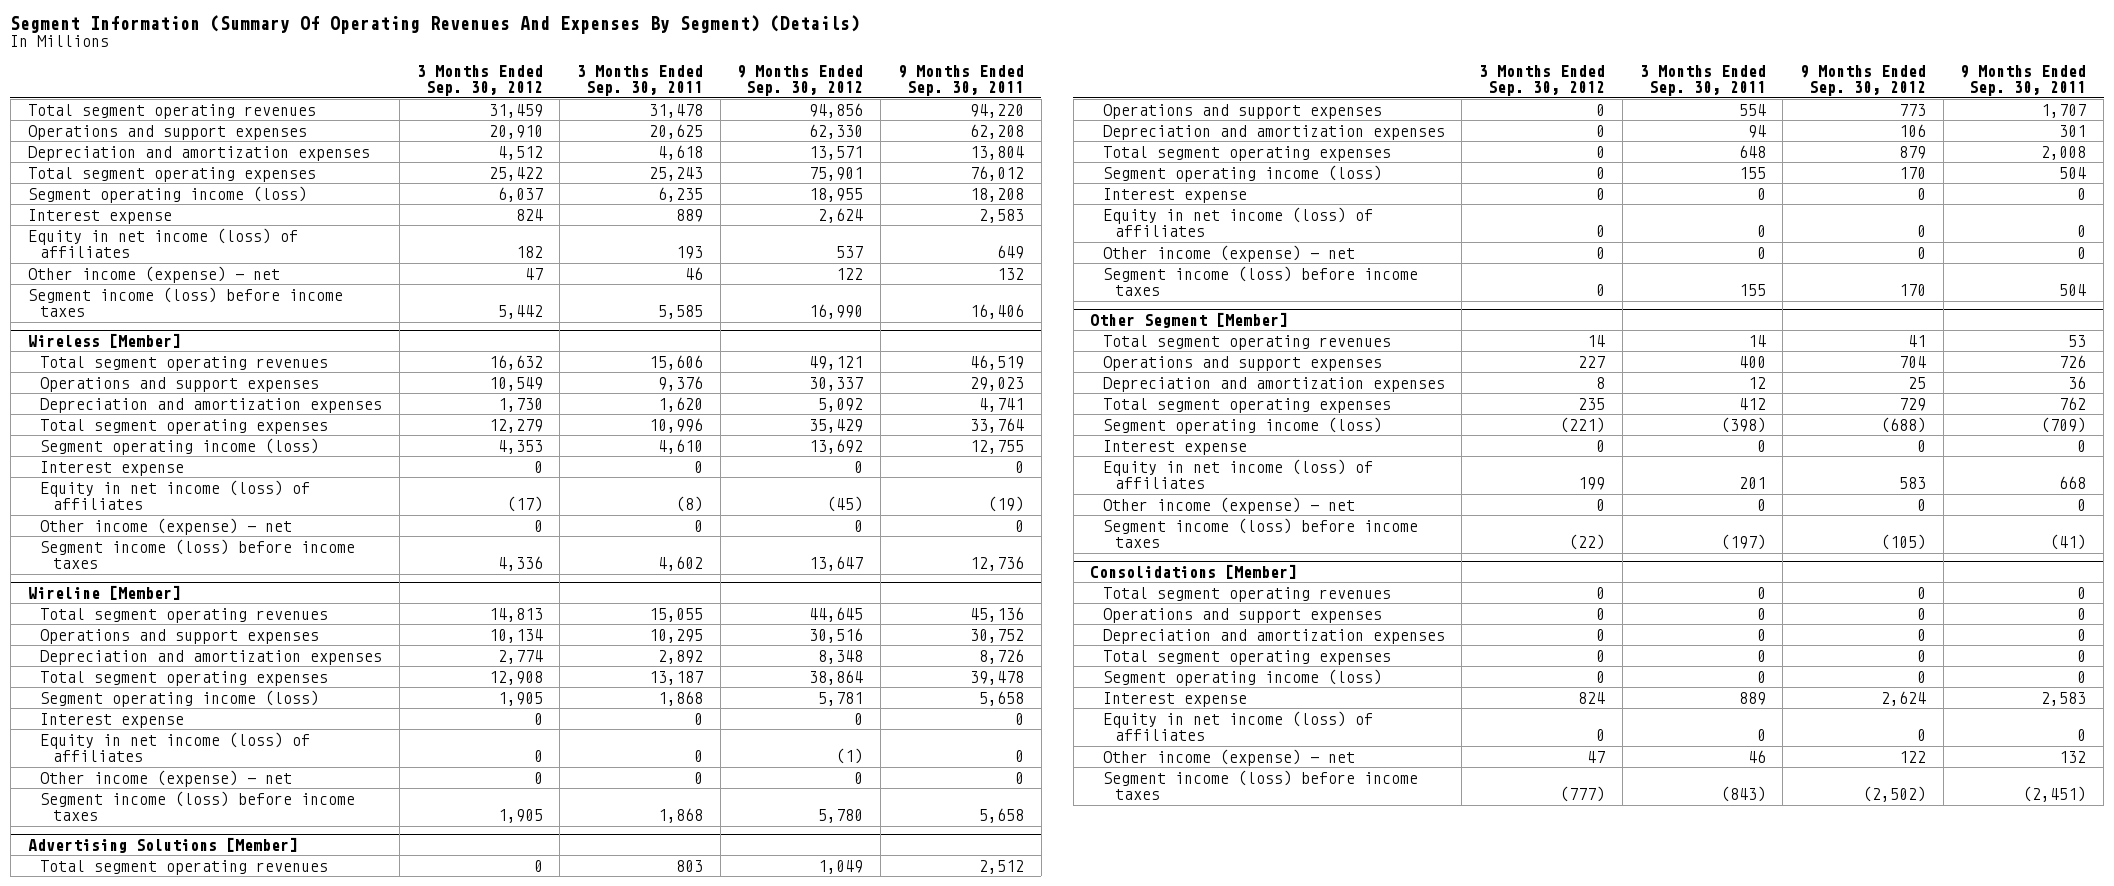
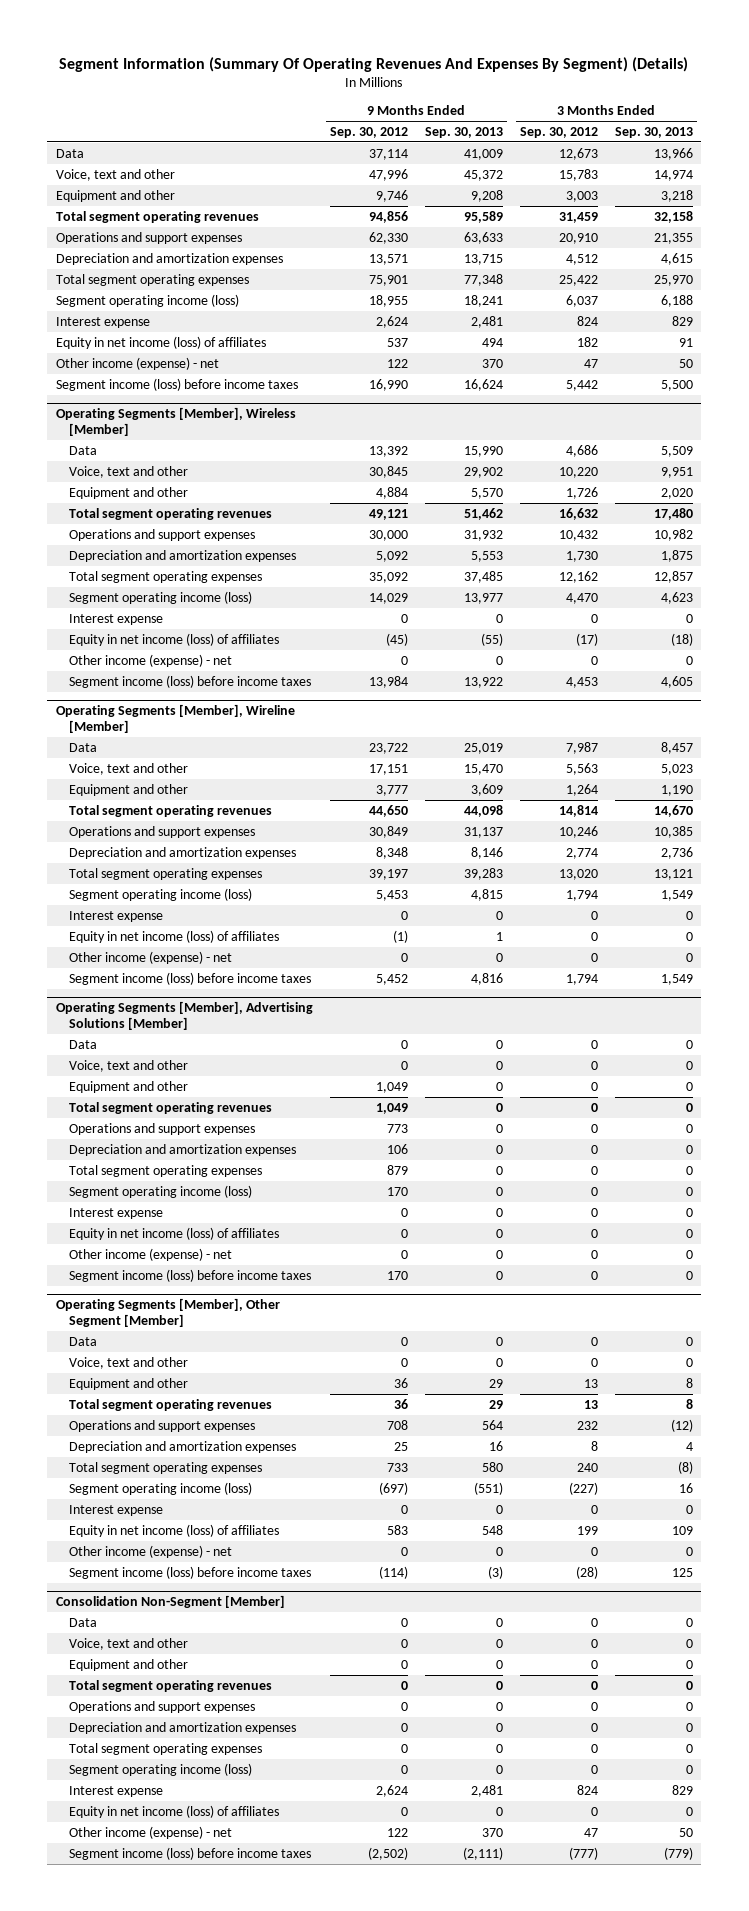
- | 3 Months Ended Sep. 30, 2012 | 3 Months Ended Sep. 30, 2011 | 9 Months Ended Sep. 30, 2012 | 9 Months Ended Sep. 30, 2011
+ | 9 Months Ended Sep. 30, 2012 | 9 Months Ended Sep. 30, 2013 | 3 Months Ended Sep. 30, 2012 | 3 Months Ended Sep. 30, 2013
+ Data | 37,114 | 41,009 | 12,673 | 13,966
+ Voice, text and other | 47,996 | 45,372 | 15,783 | 14,974
+ Equipment and other | 9,746 | 9,208 | 3,003 | 3,218
- Wireless [Member]
+ Operating Segments [Member], Wireless [Member]
+ Data | 13,392 | 15,990 | 4,686 | 5,509
+ Voice, text and other | 30,845 | 29,902 | 10,220 | 9,951
+ Equipment and other | 4,884 | 5,570 | 1,726 | 2,020
- Operations and support expenses | 10,549 | 9,376 | 30,337 | 29,023
+ Operations and support expenses | 30,000 | 31,932 | 10,432 | 10,982
- Total segment operating expenses | 12,279 | 10,996 | 35,429 | 33,764
- Segment operating income (loss) | 4,353 | 4,610 | 13,692 | 12,755
+ Total segment operating expenses | 35,092 | 37,485 | 12,162 | 12,857
+ Segment operating income (loss) | 14,029 | 13,977 | 4,470 | 4,623
- Segment income (loss) before income taxes | 4,336 | 4,602 | 13,647 | 12,736
- Wireline [Member]
- Total segment operating revenues | 14,813 | 15,055 | 44,645 | 45,136
- Operations and support expenses | 10,134 | 10,295 | 30,516 | 30,752
+ Segment income (loss) before income taxes | 13,984 | 13,922 | 4,453 | 4,605
+ Operating Segments [Member], Wireline [Member]
+ Data | 23,722 | 25,019 | 7,987 | 8,457
+ Voice, text and other | 17,151 | 15,470 | 5,563 | 5,023
+ Equipment and other | 3,777 | 3,609 | 1,264 | 1,190
+ Total segment operating revenues | 44,650 | 44,098 | 14,814 | 14,670
+ Operations and support expenses | 30,849 | 31,137 | 10,246 | 10,385
- Total segment operating expenses | 12,908 | 13,187 | 38,864 | 39,478
- Segment operating income (loss) | 1,905 | 1,868 | 5,781 | 5,658
+ Total segment operating expenses | 39,197 | 39,283 | 13,020 | 13,121
+ Segment operating income (loss) | 5,453 | 4,815 | 1,794 | 1,549
- Segment income (loss) before income taxes | 1,905 | 1,868 | 5,780 | 5,658
- Advertising Solutions [Member]
+ Segment income (loss) before income taxes | 5,452 | 4,816 | 1,794 | 1,549
+ Operating Segments [Member], Advertising Solutions [Member]
+ Data | 0 | 0 | 0 | 0
+ Voice, text and other | 0 | 0 | 0 | 0
+ Equipment and other | 1,049 | 0 | 0 | 0
- Other Segment [Member]
- Total segment operating revenues | 14 | 14 | 41 | 53
- Operations and support expenses | 227 | 400 | 704 | 726
+ Operating Segments [Member], Other Segment [Member]
+ Data | 0 | 0 | 0 | 0
+ Voice, text and other | 0 | 0 | 0 | 0
+ Equipment and other | 36 | 29 | 13 | 8
+ Total segment operating revenues | 36 | 29 | 13 | 8
+ Operations and support expenses | 708 | 564 | 232 | (12)
- Total segment operating expenses | 235 | 412 | 729 | 762
- Segment operating income (loss) | (221) | (398) | (688) | (709)
+ Total segment operating expenses | 733 | 580 | 240 | (8)
+ Segment operating income (loss) | (697) | (551) | (227) | 16
- Segment income (loss) before income taxes | (22) | (197) | (105) | (41)
- Consolidations [Member]
+ Segment income (loss) before income taxes | (114) | (3) | (28) | 125
+ Consolidation Non-Segment [Member]
+ Data | 0 | 0 | 0 | 0
+ Voice, text and other | 0 | 0 | 0 | 0
+ Equipment and other | 0 | 0 | 0 | 0

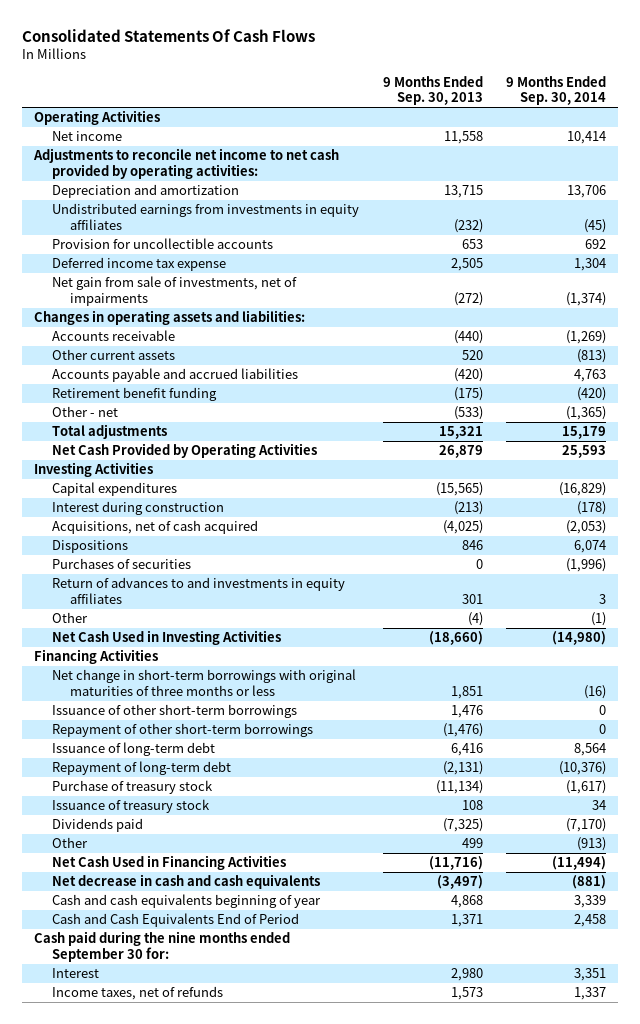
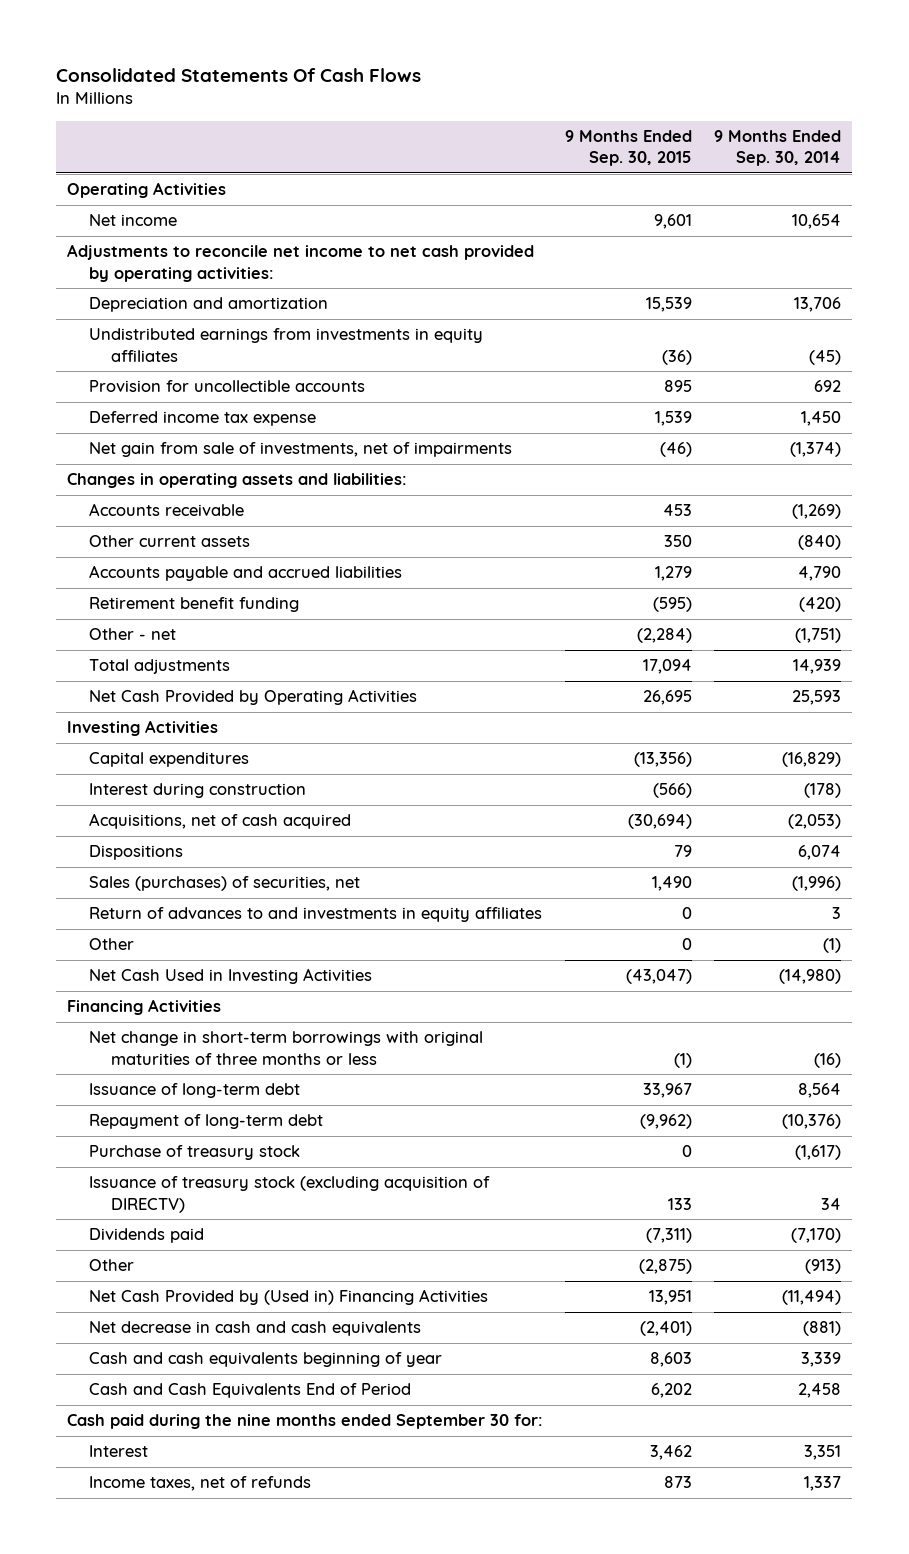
- | 9 Months Ended Sep. 30, 2013 | 9 Months Ended Sep. 30, 2014
+ | 9 Months Ended Sep. 30, 2015 | 9 Months Ended Sep. 30, 2014
- Net income | 11,558 | 10,414
+ Net income | 9,601 | 10,654
- Deferred income tax expense | 2,505 | 1,304
+ Deferred income tax expense | 1,539 | 1,450
- Other current assets | 520 | (813)
- Accounts payable and accrued liabilities | (420) | 4,763
+ Other current assets | 350 | (840)
+ Accounts payable and accrued liabilities | 1,279 | 4,790
- Other - net | (533) | (1,365)
- Total adjustments | 15,321 | 15,179
+ Other - net | (2,284) | (1,751)
+ Total adjustments | 17,094 | 14,939
- Purchases of securities | 0 | (1,996)
+ Sales (purchases) of securities, net | 1,490 | (1,996)
- Issuance of other short-term borrowings | 1,476 | 0
- Repayment of other short-term borrowings | (1,476) | 0
- Issuance of treasury stock | 108 | 34
+ Issuance of treasury stock (excluding acquisition of DIRECTV) | 133 | 34
- Net Cash Used in Financing Activities | (11,716) | (11,494)
+ Net Cash Provided by (Used in) Financing Activities | 13,951 | (11,494)

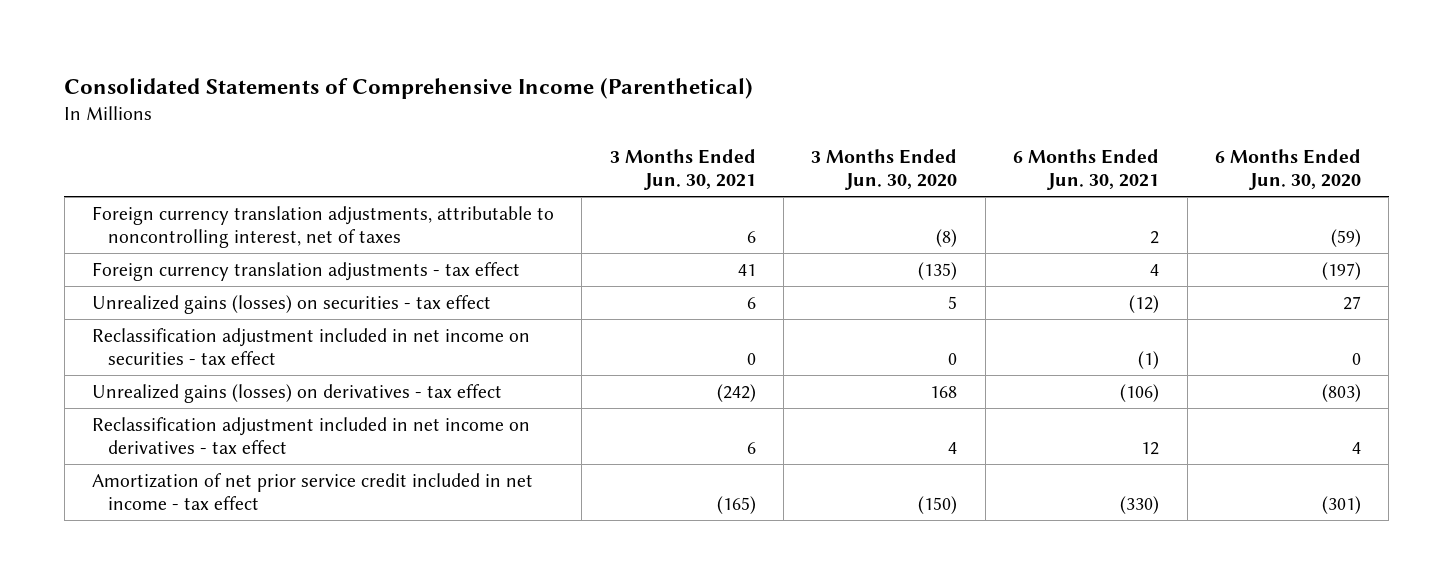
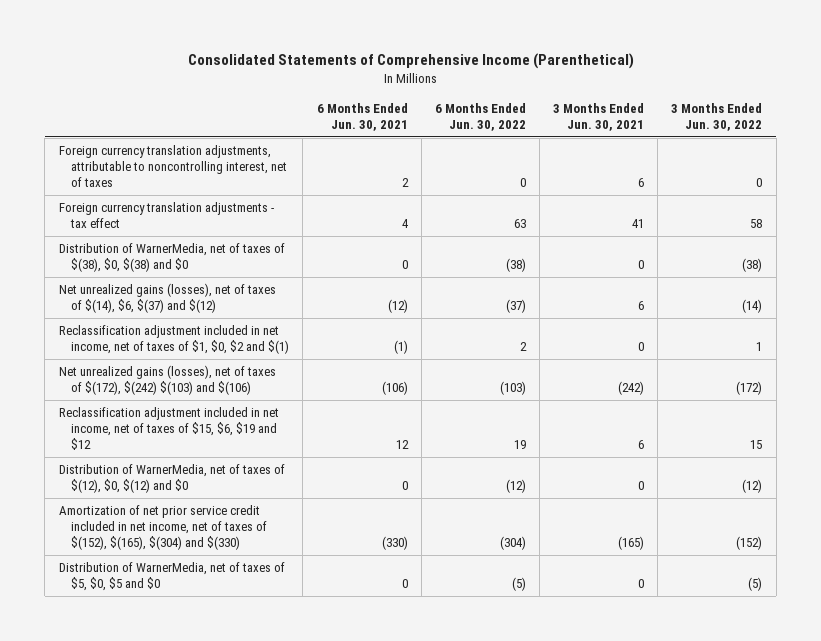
- | 3 Months Ended Jun. 30, 2021 | 3 Months Ended Jun. 30, 2020 | 6 Months Ended Jun. 30, 2021 | 6 Months Ended Jun. 30, 2020
+ | 6 Months Ended Jun. 30, 2021 | 6 Months Ended Jun. 30, 2022 | 3 Months Ended Jun. 30, 2021 | 3 Months Ended Jun. 30, 2022
- Unrealized gains (losses) on securities - tax effect | 6 | 5 | (12) | 27
- Reclassification adjustment included in net income on securities - tax effect | 0 | 0 | (1) | 0
- Unrealized gains (losses) on derivatives - tax effect | (242) | 168 | (106) | (803)
- Reclassification adjustment included in net income on derivatives - tax effect | 6 | 4 | 12 | 4
- Amortization of net prior service credit included in net income - tax effect | (165) | (150) | (330) | (301)
+ Distribution of WarnerMedia, net of taxes of $(38), $0, $(38) and $0 | 0 | (38) | 0 | (38)
+ Net unrealized gains (losses), net of taxes of $(14), $6, $(37) and $(12) | (12) | (37) | 6 | (14)
+ Reclassification adjustment included in net income, net of taxes of $1, $0, $2 and $(1) | (1) | 2 | 0 | 1
+ Net unrealized gains (losses), net of taxes of $(172), $(242) $(103) and $(106) | (106) | (103) | (242) | (172)
+ Reclassification adjustment included in net income, net of taxes of $15, $6, $19 and $12 | 12 | 19 | 6 | 15
+ Distribution of WarnerMedia, net of taxes of $(12), $0, $(12) and $0 | 0 | (12) | 0 | (12)
+ Amortization of net prior service credit included in net income, net of taxes of $(152), $(165), $(304) and $(330) | (330) | (304) | (165) | (152)
+ Distribution of WarnerMedia, net of taxes of $5, $0, $5 and $0 | 0 | (5) | 0 | (5)

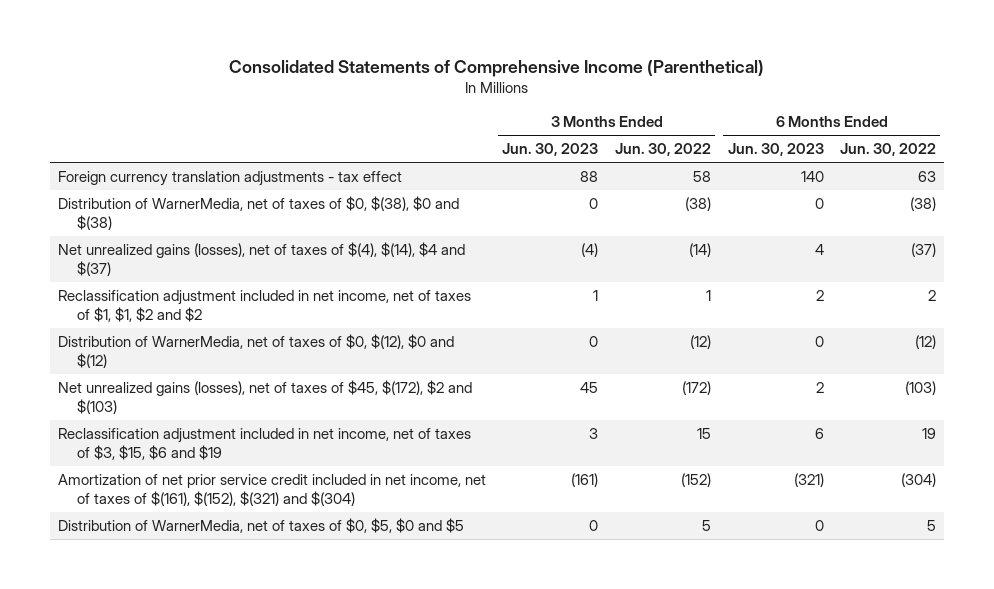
- | 6 Months Ended Jun. 30, 2021 | 6 Months Ended Jun. 30, 2022 | 3 Months Ended Jun. 30, 2021 | 3 Months Ended Jun. 30, 2022
+ | 3 Months Ended Jun. 30, 2023 | 3 Months Ended Jun. 30, 2022 | 6 Months Ended Jun. 30, 2023 | 6 Months Ended Jun. 30, 2022
- Foreign currency translation adjustments, attributable to noncontrolling interest, net of taxes | 2 | 0 | 6 | 0
- Distribution of WarnerMedia, net of taxes of $(38), $0, $(38) and $0 | 0 | (38) | 0 | (38)
- Net unrealized gains (losses), net of taxes of $(14), $6, $(37) and $(12) | (12) | (37) | 6 | (14)
- Reclassification adjustment included in net income, net of taxes of $1, $0, $2 and $(1) | (1) | 2 | 0 | 1
- Net unrealized gains (losses), net of taxes of $(172), $(242) $(103) and $(106) | (106) | (103) | (242) | (172)
- Reclassification adjustment included in net income, net of taxes of $15, $6, $19 and $12 | 12 | 19 | 6 | 15
- Distribution of WarnerMedia, net of taxes of $(12), $0, $(12) and $0 | 0 | (12) | 0 | (12)
- Amortization of net prior service credit included in net income, net of taxes of $(152), $(165), $(304) and $(330) | (330) | (304) | (165) | (152)
- Distribution of WarnerMedia, net of taxes of $5, $0, $5 and $0 | 0 | (5) | 0 | (5)
+ Distribution of WarnerMedia, net of taxes of $0, $(38), $0 and $(38) | 0 | (38) | 0 | (38)
+ Net unrealized gains (losses), net of taxes of $(4), $(14), $4 and $(37) | (4) | (14) | 4 | (37)
+ Reclassification adjustment included in net income, net of taxes of $1, $1, $2 and $2 | 1 | 1 | 2 | 2
+ Distribution of WarnerMedia, net of taxes of $0, $(12), $0 and $(12) | 0 | (12) | 0 | (12)
+ Net unrealized gains (losses), net of taxes of $45, $(172), $2 and $(103) | 45 | (172) | 2 | (103)
+ Reclassification adjustment included in net income, net of taxes of $3, $15, $6 and $19 | 3 | 15 | 6 | 19
+ Amortization of net prior service credit included in net income, net of taxes of $(161), $(152), $(321) and $(304) | (161) | (152) | (321) | (304)
+ Distribution of WarnerMedia, net of taxes of $0, $5, $0 and $5 | 0 | 5 | 0 | 5

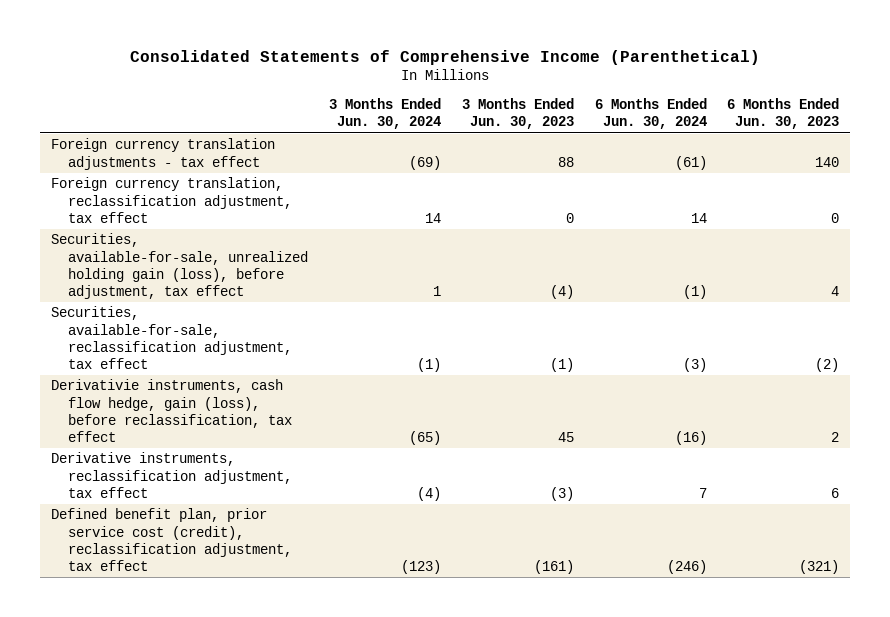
- | 3 Months Ended Jun. 30, 2023 | 3 Months Ended Jun. 30, 2022 | 6 Months Ended Jun. 30, 2023 | 6 Months Ended Jun. 30, 2022
+ | 3 Months Ended Jun. 30, 2024 | 3 Months Ended Jun. 30, 2023 | 6 Months Ended Jun. 30, 2024 | 6 Months Ended Jun. 30, 2023
- Distribution of WarnerMedia, net of taxes of $0, $(38), $0 and $(38) | 0 | (38) | 0 | (38)
- Net unrealized gains (losses), net of taxes of $(4), $(14), $4 and $(37) | (4) | (14) | 4 | (37)
- Reclassification adjustment included in net income, net of taxes of $1, $1, $2 and $2 | 1 | 1 | 2 | 2
- Distribution of WarnerMedia, net of taxes of $0, $(12), $0 and $(12) | 0 | (12) | 0 | (12)
- Net unrealized gains (losses), net of taxes of $45, $(172), $2 and $(103) | 45 | (172) | 2 | (103)
- Reclassification adjustment included in net income, net of taxes of $3, $15, $6 and $19 | 3 | 15 | 6 | 19
- Amortization of net prior service credit included in net income, net of taxes of $(161), $(152), $(321) and $(304) | (161) | (152) | (321) | (304)
- Distribution of WarnerMedia, net of taxes of $0, $5, $0 and $5 | 0 | 5 | 0 | 5
+ Foreign currency translation, reclassification adjustment, tax effect | 14 | 0 | 14 | 0
+ Securities, available-for-sale, unrealized holding gain (loss), before adjustment, tax effect | 1 | (4) | (1) | 4
+ Securities, available-for-sale, reclassification adjustment, tax effect | (1) | (1) | (3) | (2)
+ Derivativie instruments, cash flow hedge, gain (loss), before reclassification, tax effect | (65) | 45 | (16) | 2
+ Derivative instruments, reclassification adjustment, tax effect | (4) | (3) | 7 | 6
+ Defined benefit plan, prior service cost (credit), reclassification adjustment, tax effect | (123) | (161) | (246) | (321)

